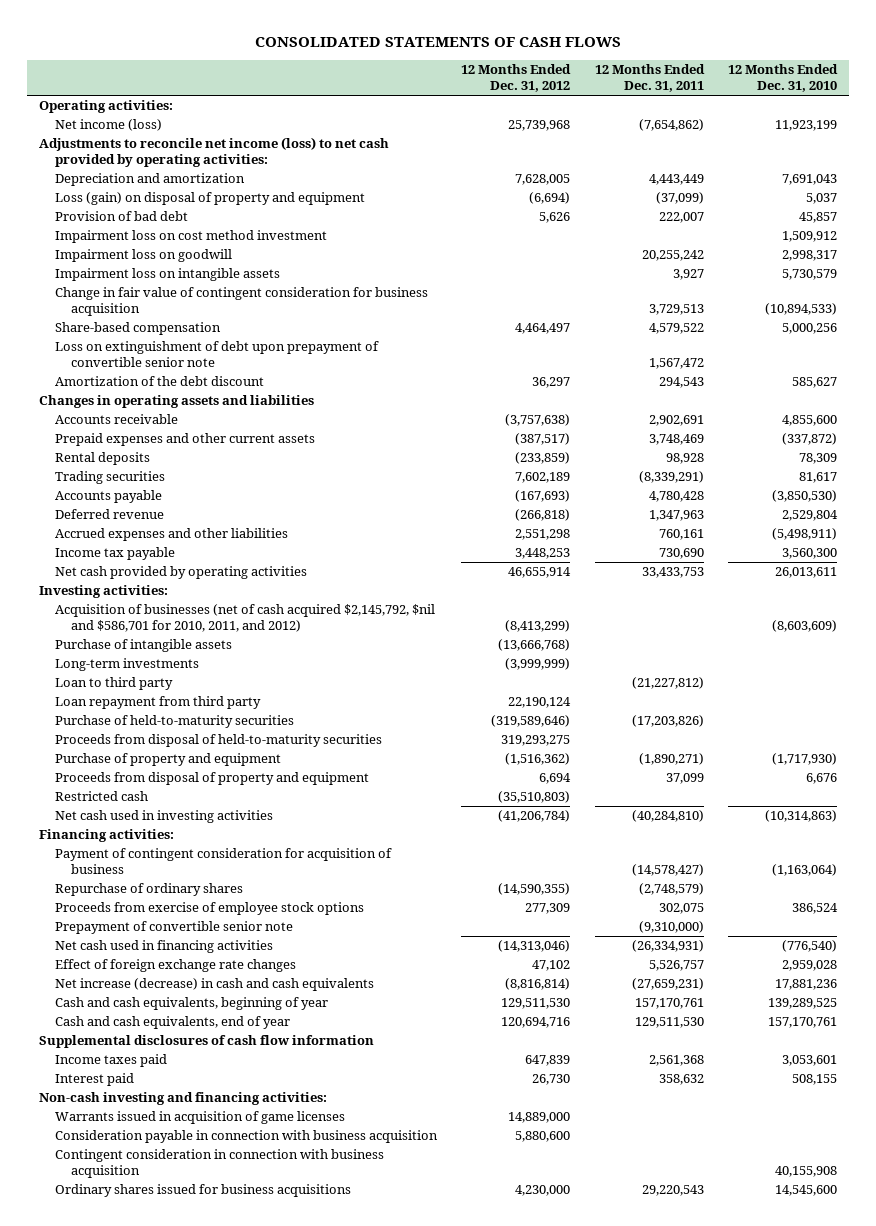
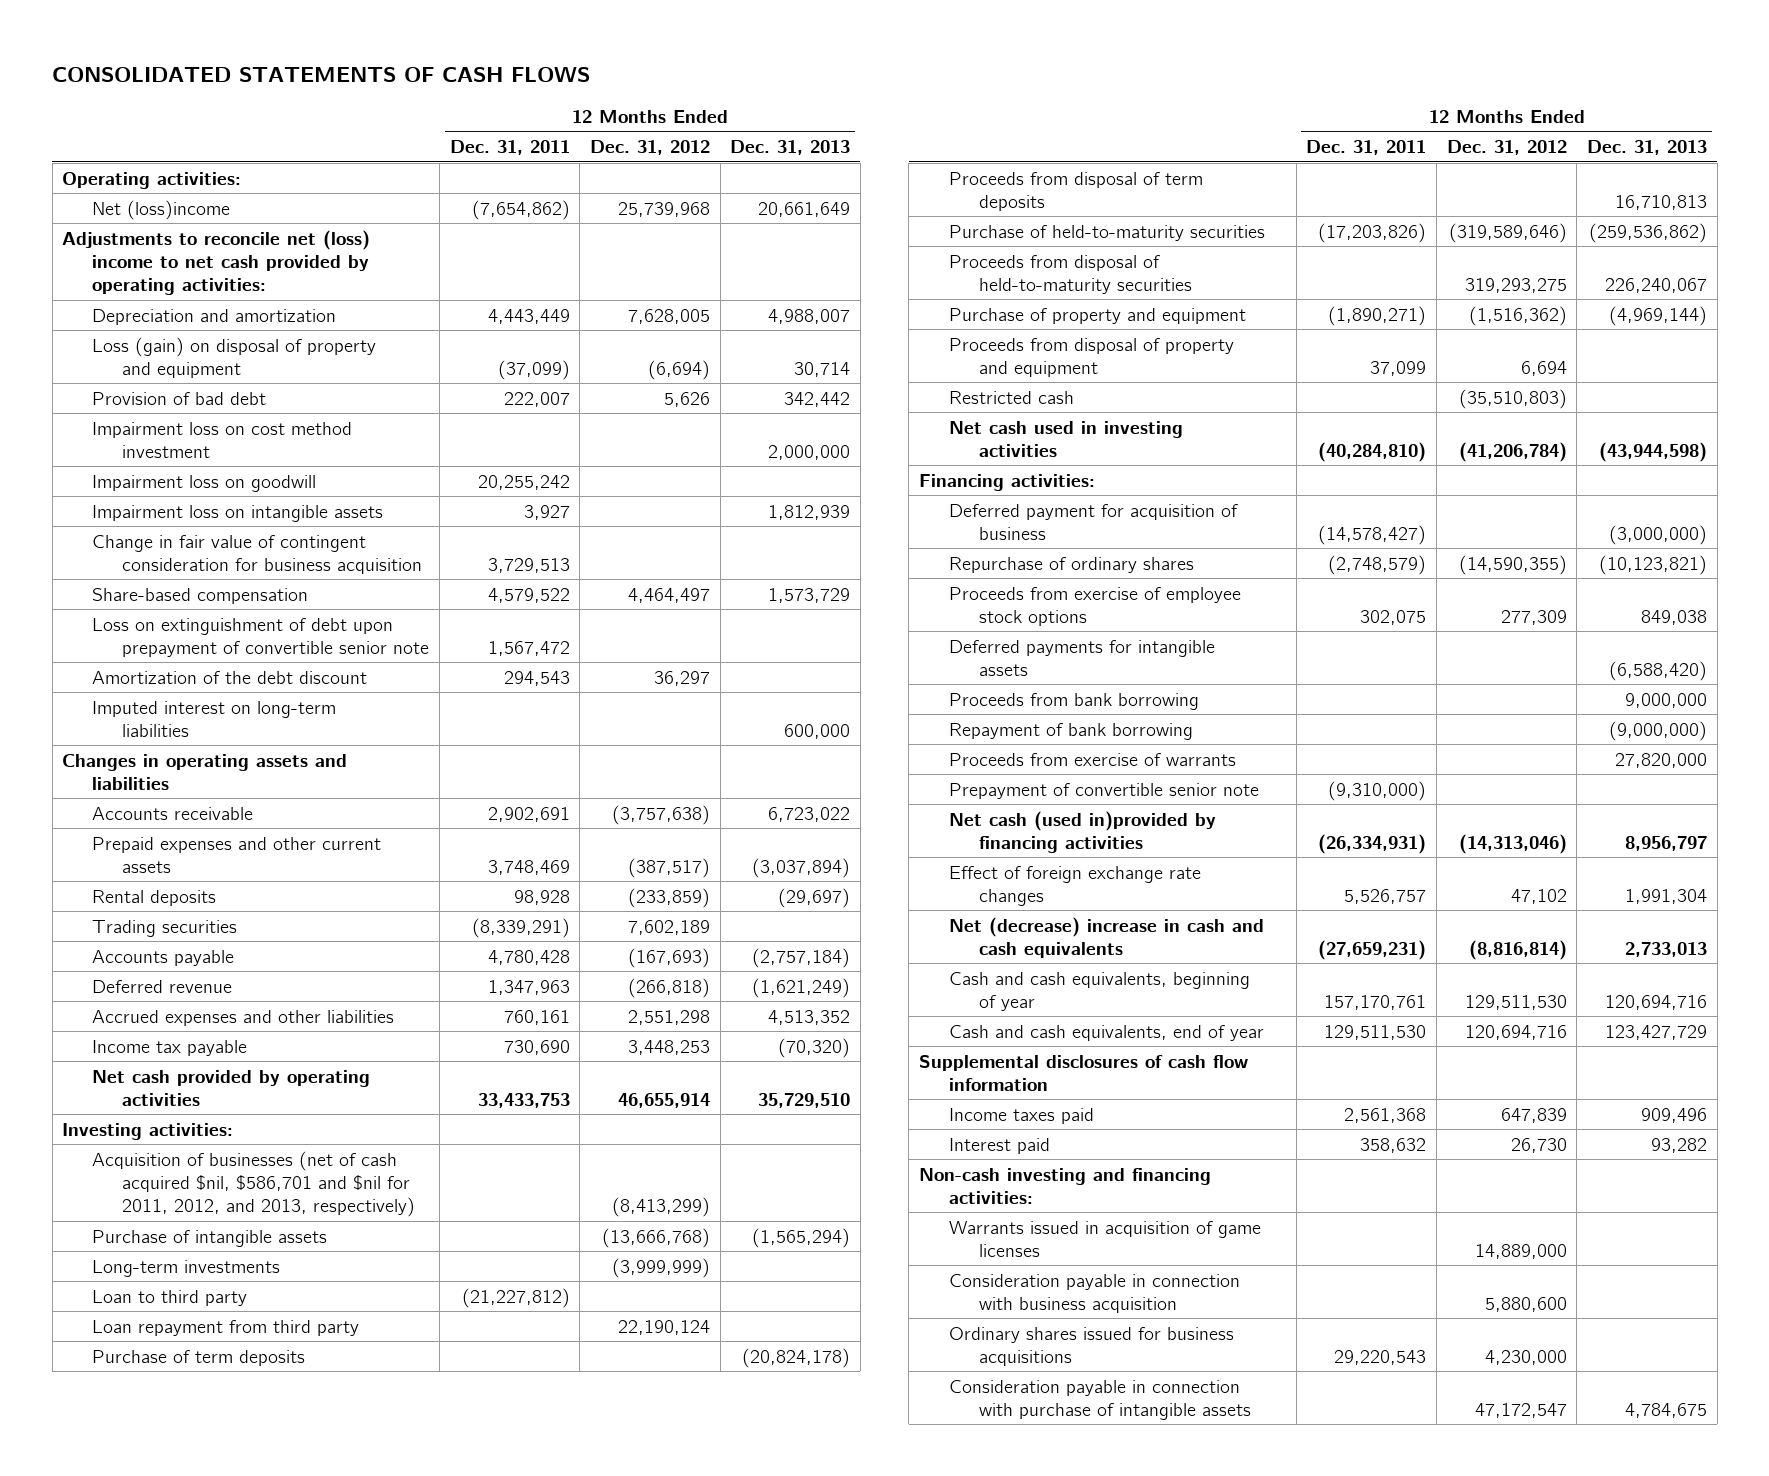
- | 12 Months Ended Dec. 31, 2012 | 12 Months Ended Dec. 31, 2011 | 12 Months Ended Dec. 31, 2010
+ | 12 Months Ended Dec. 31, 2011 | 12 Months Ended Dec. 31, 2012 | 12 Months Ended Dec. 31, 2013
- Net income (loss) | 25,739,968 | (7,654,862) | 11,923,199
- Adjustments to reconcile net income (loss) to net cash provided by operating activities:
+ Net (loss)income | (7,654,862) | 25,739,968 | 20,661,649
+ Adjustments to reconcile net (loss) income to net cash provided by operating activities:
+ Imputed interest on long-term liabilities | | | 600,000
- Acquisition of businesses (net of cash acquired $2,145,792, $nil and $586,701 for 2010, 2011, and 2012) | (8,413,299) | | (8,603,609)
+ Acquisition of businesses (net of cash acquired $nil, $586,701 and $nil for 2011, 2012, and 2013, respectively) | | (8,413,299) |
+ Purchase of term deposits | | | (20,824,178)
+ Proceeds from disposal of term deposits | | | 16,710,813
- Payment of contingent consideration for acquisition of business | | (14,578,427) | (1,163,064)
+ Deferred payment for acquisition of business | (14,578,427) | | (3,000,000)
+ Deferred payments for intangible assets | | | (6,588,420)
+ Proceeds from bank borrowing | | | 9,000,000
+ Repayment of bank borrowing | | | (9,000,000)
+ Proceeds from exercise of warrants | | | 27,820,000
- Net cash used in financing activities | (14,313,046) | (26,334,931) | (776,540)
+ Net cash (used in)provided by financing activities | (26,334,931) | (14,313,046) | 8,956,797
- Net increase (decrease) in cash and cash equivalents | (8,816,814) | (27,659,231) | 17,881,236
+ Net (decrease) increase in cash and cash equivalents | (27,659,231) | (8,816,814) | 2,733,013
- Contingent consideration in connection with business acquisition | | | 40,155,908
+ Consideration payable in connection with purchase of intangible assets | | 47,172,547 | 4,784,675

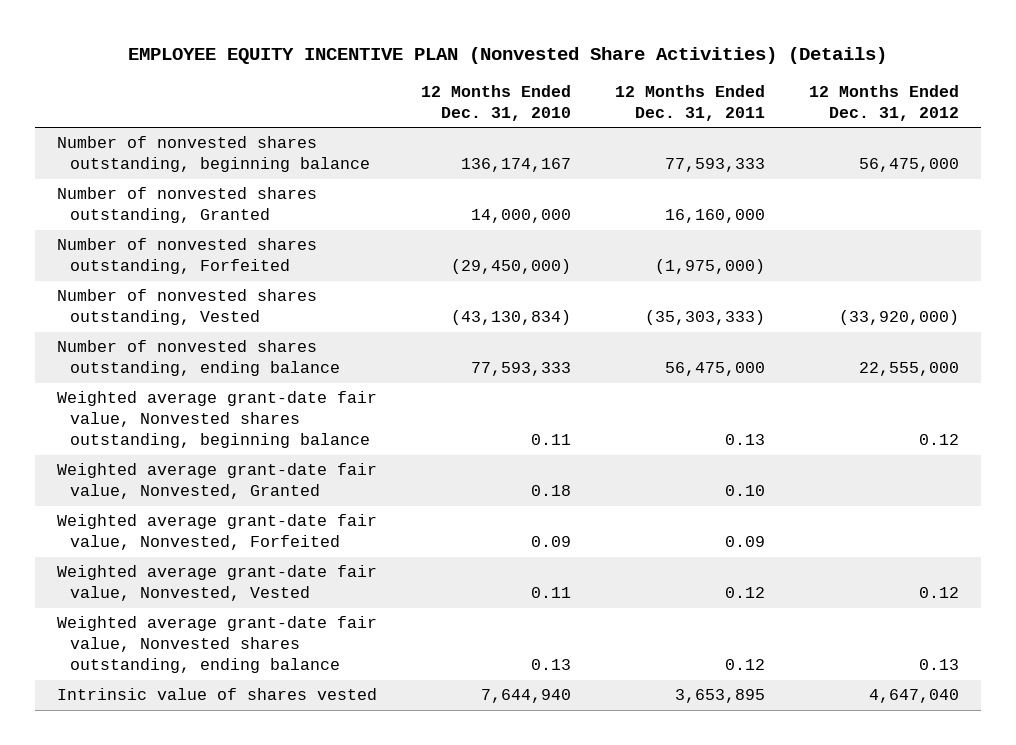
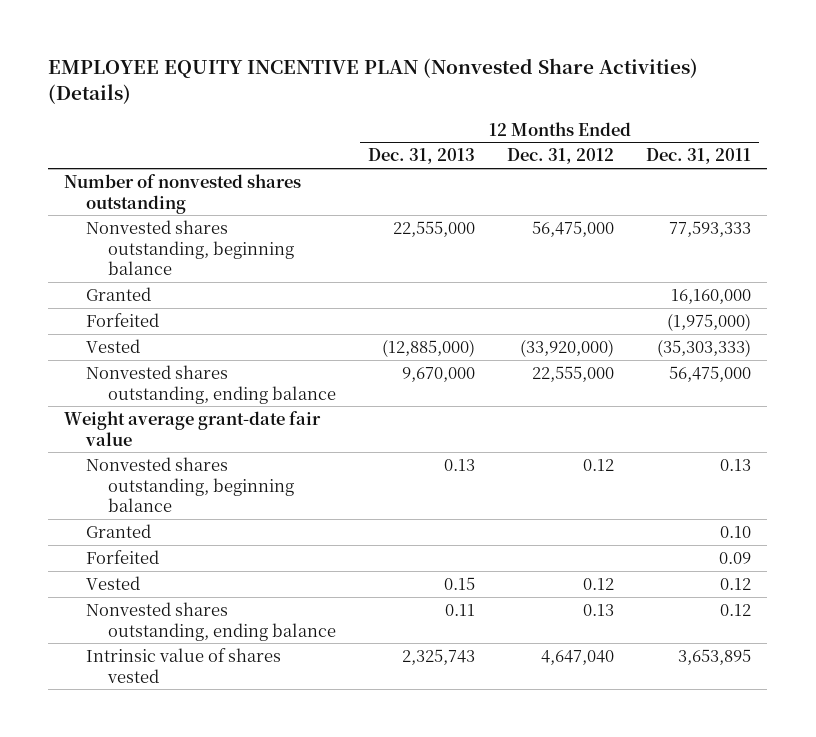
- | 12 Months Ended Dec. 31, 2010 | 12 Months Ended Dec. 31, 2011 | 12 Months Ended Dec. 31, 2012
+ | 12 Months Ended Dec. 31, 2013 | 12 Months Ended Dec. 31, 2012 | 12 Months Ended Dec. 31, 2011
- Number of nonvested shares outstanding, beginning balance | 136,174,167 | 77,593,333 | 56,475,000
- Number of nonvested shares outstanding, Granted | 14,000,000 | 16,160,000 |
- Number of nonvested shares outstanding, Forfeited | (29,450,000) | (1,975,000) |
- Number of nonvested shares outstanding, Vested | (43,130,834) | (35,303,333) | (33,920,000)
- Number of nonvested shares outstanding, ending balance | 77,593,333 | 56,475,000 | 22,555,000
- Weighted average grant-date fair value, Nonvested shares outstanding, beginning balance | 0.11 | 0.13 | 0.12
- Weighted average grant-date fair value, Nonvested, Granted | 0.18 | 0.10 |
- Weighted average grant-date fair value, Nonvested, Forfeited | 0.09 | 0.09 |
- Weighted average grant-date fair value, Nonvested, Vested | 0.11 | 0.12 | 0.12
- Weighted average grant-date fair value, Nonvested shares outstanding, ending balance | 0.13 | 0.12 | 0.13
+ Number of nonvested shares outstanding
+ Nonvested shares outstanding, beginning balance | 22,555,000 | 56,475,000 | 77,593,333
+ Granted | | | 16,160,000
+ Forfeited | | | (1,975,000)
+ Vested | (12,885,000) | (33,920,000) | (35,303,333)
+ Nonvested shares outstanding, ending balance | 9,670,000 | 22,555,000 | 56,475,000
+ Weight average grant-date fair value
+ Nonvested shares outstanding, beginning balance | 0.13 | 0.12 | 0.13
+ Granted | | | 0.10
+ Forfeited | | | 0.09
+ Vested | 0.15 | 0.12 | 0.12
+ Nonvested shares outstanding, ending balance | 0.11 | 0.13 | 0.12

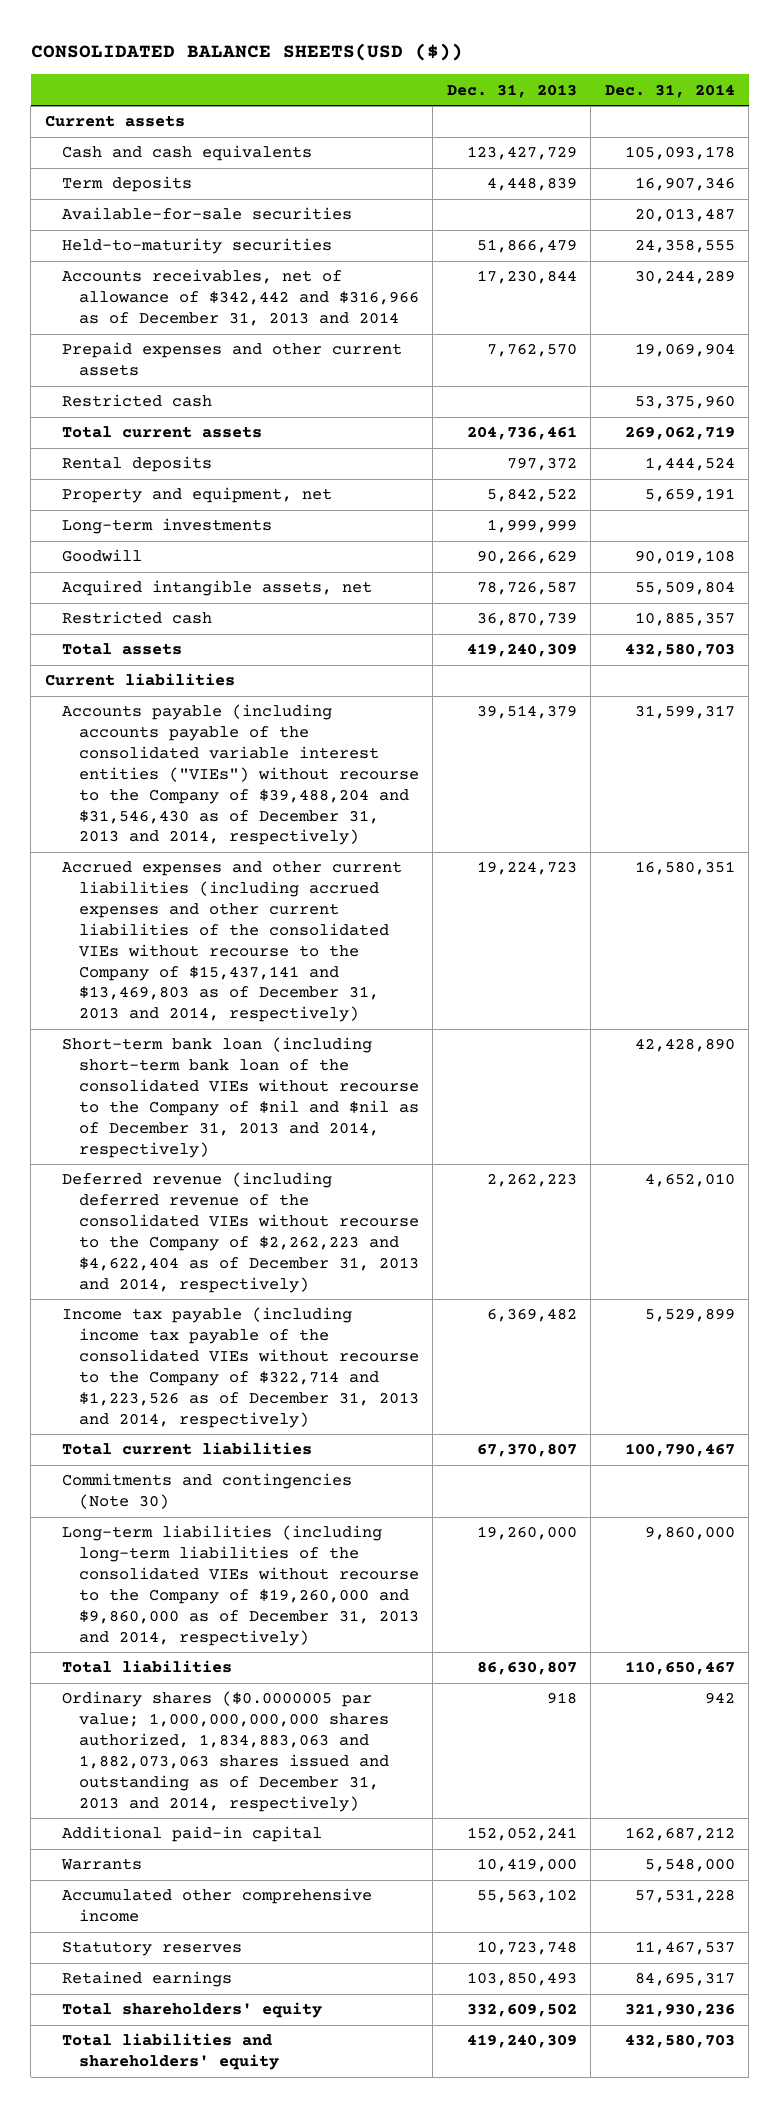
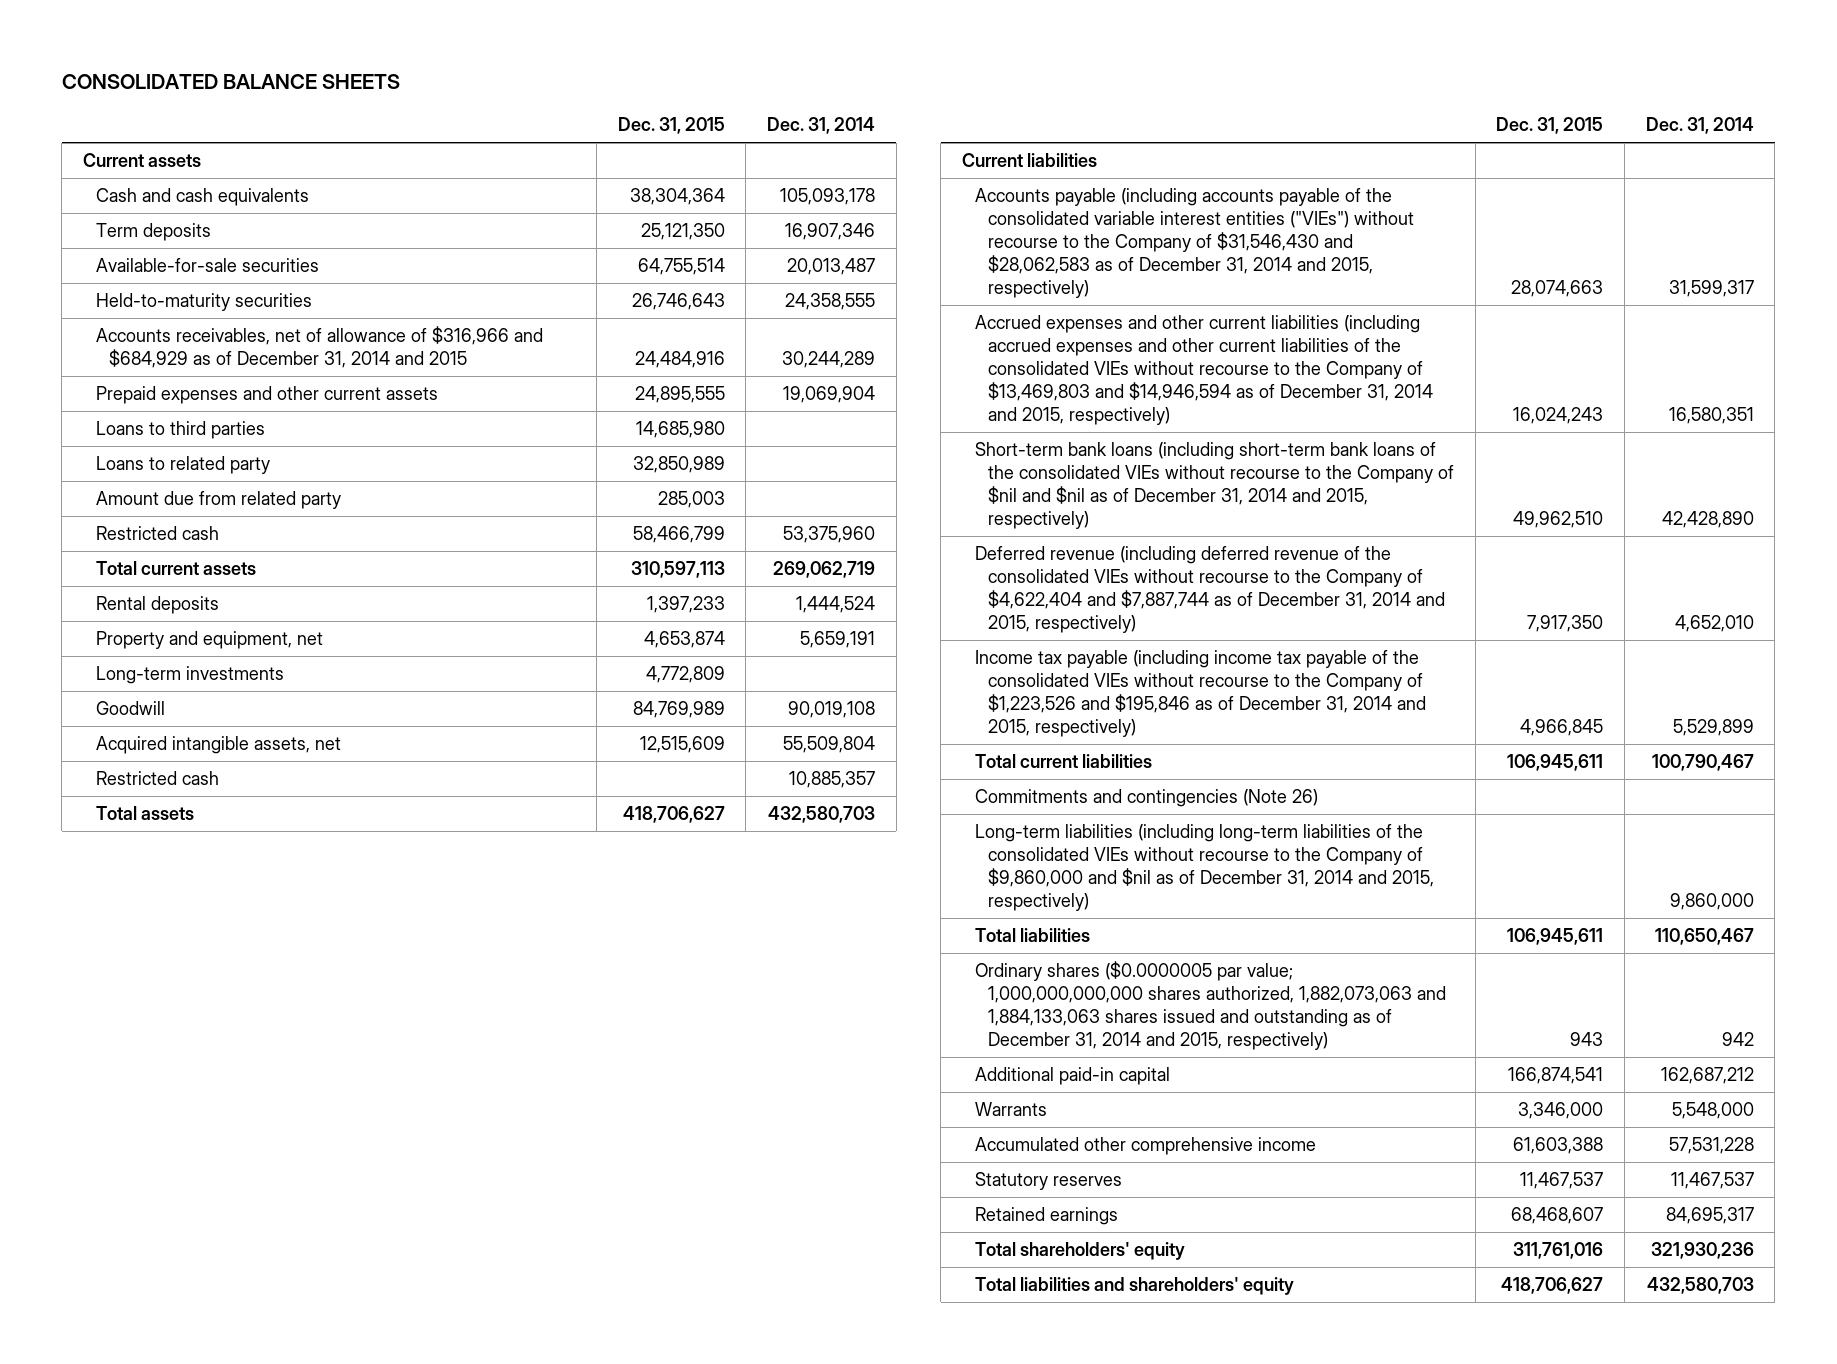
- CONSOLIDATED BALANCE SHEETS(USD ($))
+ CONSOLIDATED BALANCE SHEETS
- | Dec. 31, 2013 | Dec. 31, 2014
+ | Dec. 31, 2015 | Dec. 31, 2014
- Accounts receivables, net of allowance of $342,442 and $316,966 as of December 31, 2013 and 2014 | 17,230,844 | 30,244,289
+ Accounts receivables, net of allowance of $316,966 and $684,929 as of December 31, 2014 and 2015 | 24,484,916 | 30,244,289
+ Loans to third parties | 14,685,980 |
+ Loans to related party | 32,850,989 |
+ Amount due from related party | 285,003 |
- Accounts payable (including accounts payable of the consolidated variable interest entities ("VIEs") without recourse to the Company of $39,488,204 and $31,546,430 as of December 31, 2013 and 2014, respectively) | 39,514,379 | 31,599,317
- Accrued expenses and other current liabilities (including accrued expenses and other current liabilities of the consolidated VIEs without recourse to the Company of $15,437,141 and $13,469,803 as of December 31, 2013 and 2014, respectively) | 19,224,723 | 16,580,351
- Short-term bank loan (including short-term bank loan of the consolidated VIEs without recourse to the Company of $nil and $nil as of December 31, 2013 and 2014, respectively) | | 42,428,890
- Deferred revenue (including deferred revenue of the consolidated VIEs without recourse to the Company of $2,262,223 and $4,622,404 as of December 31, 2013 and 2014, respectively) | 2,262,223 | 4,652,010
- Income tax payable (including income tax payable of the consolidated VIEs without recourse to the Company of $322,714 and $1,223,526 as of December 31, 2013 and 2014, respectively) | 6,369,482 | 5,529,899
+ Accounts payable (including accounts payable of the consolidated variable interest entities ("VIEs") without recourse to the Company of $31,546,430 and $28,062,583 as of December 31, 2014 and 2015, respectively) | 28,074,663 | 31,599,317
+ Accrued expenses and other current liabilities (including accrued expenses and other current liabilities of the consolidated VIEs without recourse to the Company of $13,469,803 and $14,946,594 as of December 31, 2014 and 2015, respectively) | 16,024,243 | 16,580,351
+ Short-term bank loans (including short-term bank loans of the consolidated VIEs without recourse to the Company of $nil and $nil as of December 31, 2014 and 2015, respectively) | 49,962,510 | 42,428,890
+ Deferred revenue (including deferred revenue of the consolidated VIEs without recourse to the Company of $4,622,404 and $7,887,744 as of December 31, 2014 and 2015, respectively) | 7,917,350 | 4,652,010
+ Income tax payable (including income tax payable of the consolidated VIEs without recourse to the Company of $1,223,526 and $195,846 as of December 31, 2014 and 2015, respectively) | 4,966,845 | 5,529,899
- Commitments and contingencies (Note 30)
- Long-term liabilities (including long-term liabilities of the consolidated VIEs without recourse to the Company of $19,260,000 and $9,860,000 as of December 31, 2013 and 2014, respectively) | 19,260,000 | 9,860,000
+ Commitments and contingencies (Note 26)
+ Long-term liabilities (including long-term liabilities of the consolidated VIEs without recourse to the Company of $9,860,000 and $nil as of December 31, 2014 and 2015, respectively) | | 9,860,000
- Ordinary shares ($0.0000005 par value; 1,000,000,000,000 shares authorized, 1,834,883,063 and 1,882,073,063 shares issued and outstanding as of December 31, 2013 and 2014, respectively) | 918 | 942
+ Ordinary shares ($0.0000005 par value; 1,000,000,000,000 shares authorized, 1,882,073,063 and 1,884,133,063 shares issued and outstanding as of December 31, 2014 and 2015, respectively) | 943 | 942

